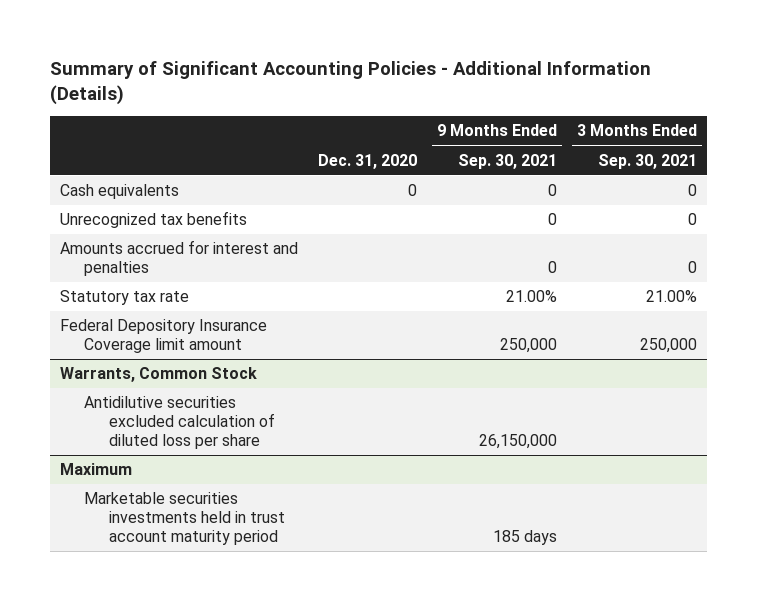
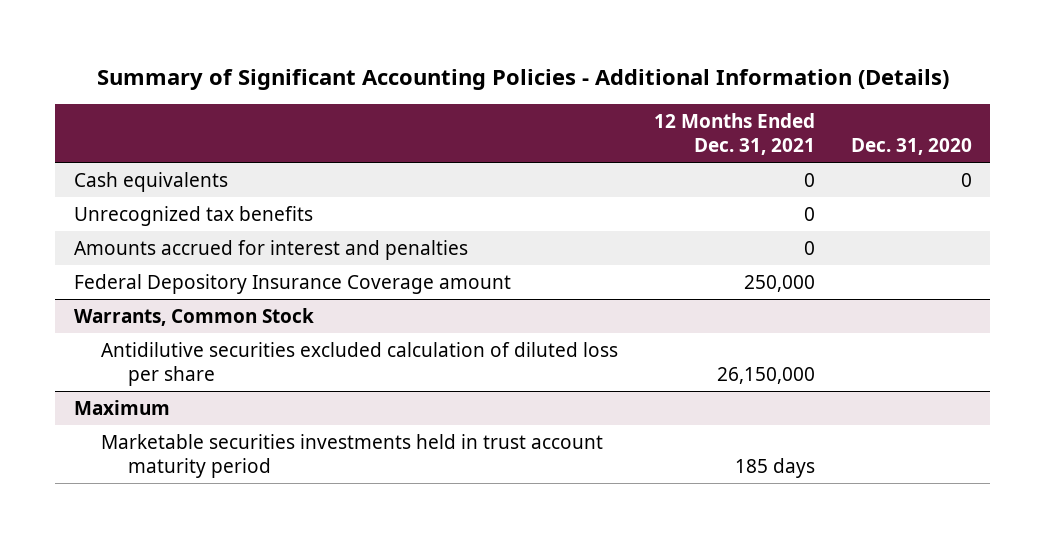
- | Dec. 31, 2020 | 9 Months Ended Sep. 30, 2021 | 3 Months Ended Sep. 30, 2021
+ | 12 Months Ended Dec. 31, 2021 | Dec. 31, 2020
- Statutory tax rate | | 21.00% | 21.00%
- Federal Depository Insurance Coverage limit amount | | 250,000 | 250,000
+ Federal Depository Insurance Coverage amount | 250,000 |

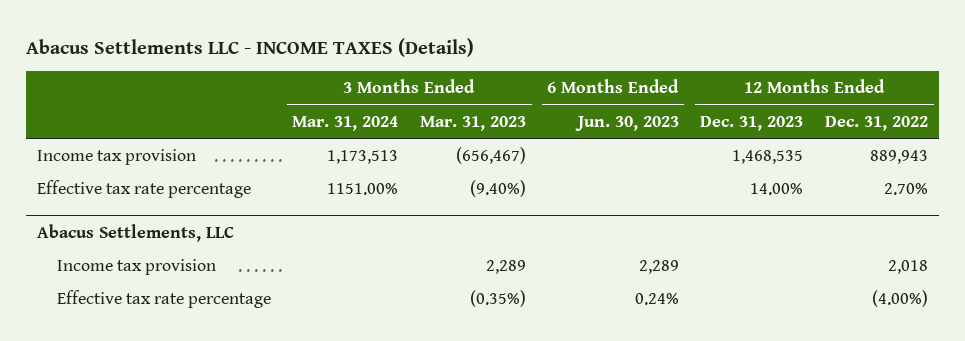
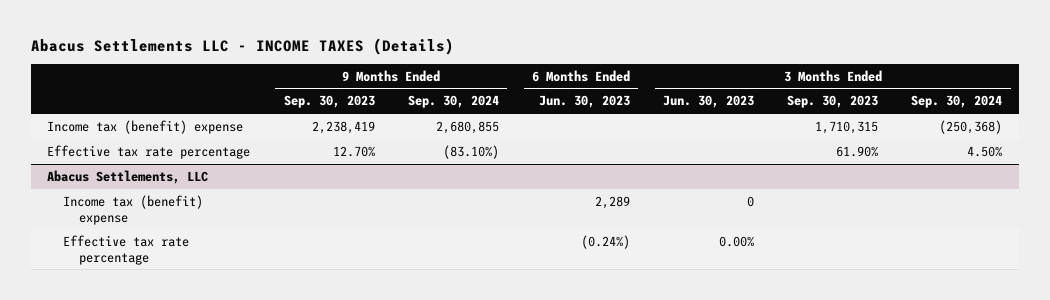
- | 3 Months Ended Mar. 31, 2024 | 3 Months Ended Mar. 31, 2023 | 6 Months Ended Jun. 30, 2023 | 12 Months Ended Dec. 31, 2023 | 12 Months Ended Dec. 31, 2022
+ | 9 Months Ended Sep. 30, 2023 | 9 Months Ended Sep. 30, 2024 | 6 Months Ended Jun. 30, 2023 | 3 Months Ended Jun. 30, 2023 | 3 Months Ended Sep. 30, 2023 | 3 Months Ended Sep. 30, 2024
- Income tax provision | 1,173,513 | (656,467) | | 1,468,535 | 889,943
+ Income tax (benefit) expense | 2,238,419 | 2,680,855 | | | 1,710,315 | (250,368)
@ Abacus Settlements, LLC
- Income tax provision | | 2,289 | 2,289 | | 2,018
- Effective tax rate percentage | | (0.35%) | 0.24% | | (4.00%)
+ Income tax (benefit) expense | | | 2,289 | 0 | |
+ Effective tax rate percentage | | | (0.24%) | 0.00% | |

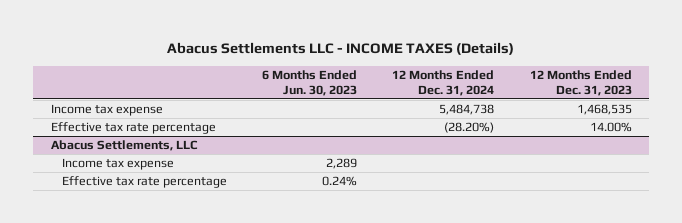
- | 9 Months Ended Sep. 30, 2023 | 9 Months Ended Sep. 30, 2024 | 6 Months Ended Jun. 30, 2023 | 3 Months Ended Jun. 30, 2023 | 3 Months Ended Sep. 30, 2023 | 3 Months Ended Sep. 30, 2024
+ | 6 Months Ended Jun. 30, 2023 | 12 Months Ended Dec. 31, 2024 | 12 Months Ended Dec. 31, 2023
- Income tax (benefit) expense | 2,238,419 | 2,680,855 | | | 1,710,315 | (250,368)
+ Income tax expense | | 5,484,738 | 1,468,535
@ Abacus Settlements, LLC
- Income tax (benefit) expense | | | 2,289 | 0 | |
- Effective tax rate percentage | | | (0.24%) | 0.00% | |
+ Income tax expense | 2,289 | |
+ Effective tax rate percentage | 0.24% | |

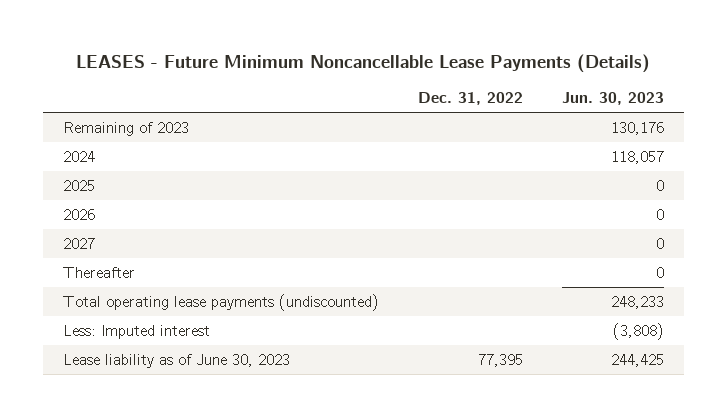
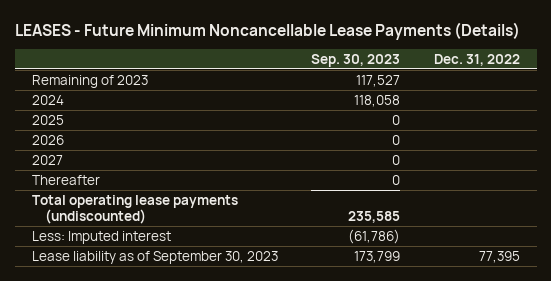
- | Dec. 31, 2022 | Jun. 30, 2023
+ | Sep. 30, 2023 | Dec. 31, 2022
- Lease liability as of June 30, 2023 | 77,395 | 244,425
+ Lease liability as of September 30, 2023 | 173,799 | 77,395

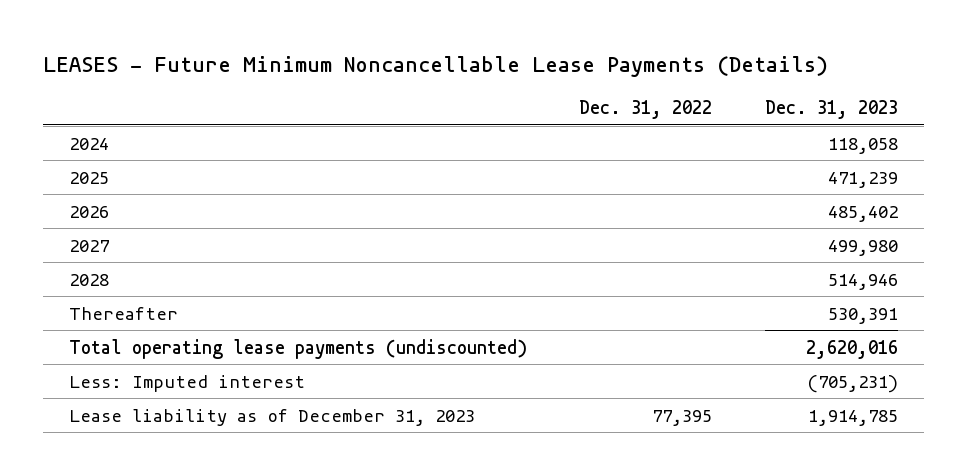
- | Sep. 30, 2023 | Dec. 31, 2022
+ | Dec. 31, 2022 | Dec. 31, 2023
- Remaining of 2023 | 117,527 |
+ 2028 | | 514,946
- Lease liability as of September 30, 2023 | 173,799 | 77,395
+ Lease liability as of December 31, 2023 | 77,395 | 1,914,785

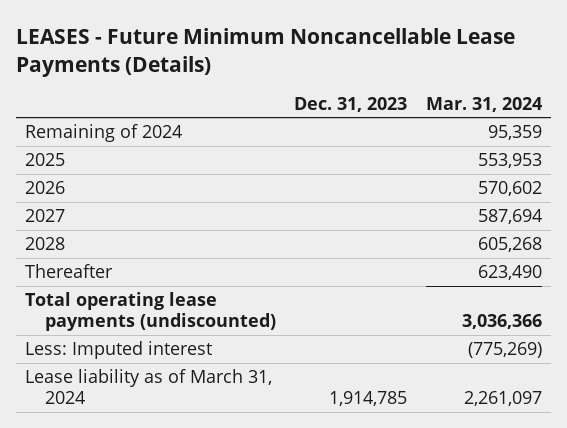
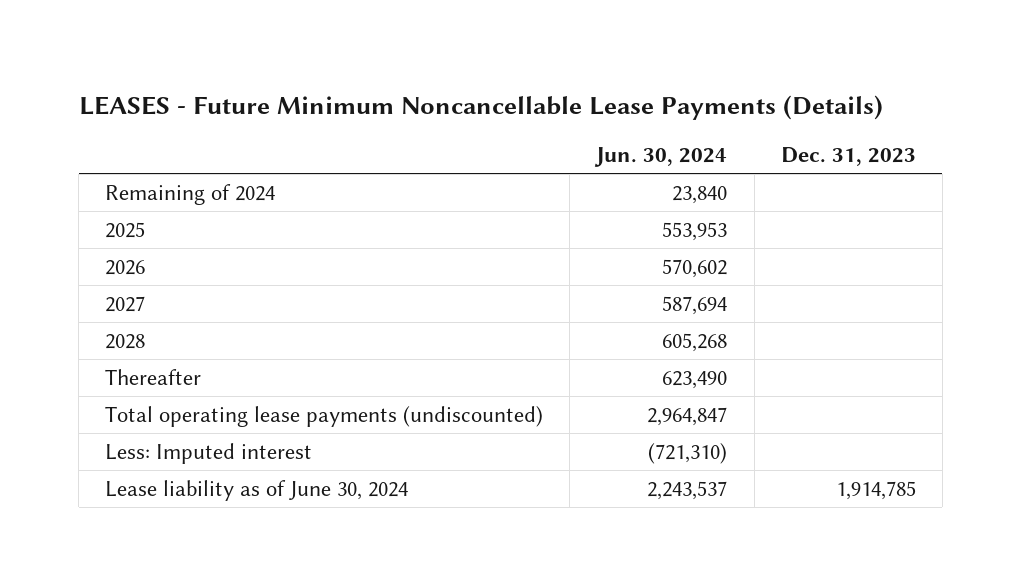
- | Dec. 31, 2023 | Mar. 31, 2024
+ | Jun. 30, 2024 | Dec. 31, 2023
- Lease liability as of March 31, 2024 | 1,914,785 | 2,261,097
+ Lease liability as of June 30, 2024 | 2,243,537 | 1,914,785

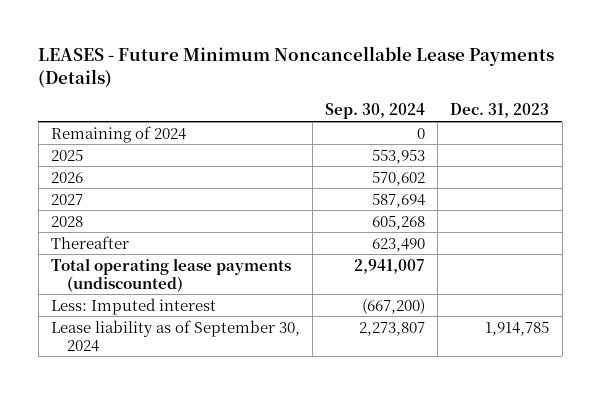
- | Jun. 30, 2024 | Dec. 31, 2023
+ | Sep. 30, 2024 | Dec. 31, 2023
- Lease liability as of June 30, 2024 | 2,243,537 | 1,914,785
+ Lease liability as of September 30, 2024 | 2,273,807 | 1,914,785

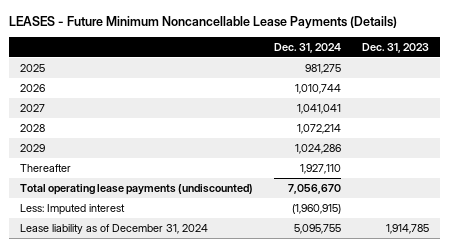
- | Sep. 30, 2024 | Dec. 31, 2023
+ | Dec. 31, 2024 | Dec. 31, 2023
- Remaining of 2024 | 0 |
+ 2029 | 1,024,286 |
- Lease liability as of September 30, 2024 | 2,273,807 | 1,914,785
+ Lease liability as of December 31, 2024 | 5,095,755 | 1,914,785

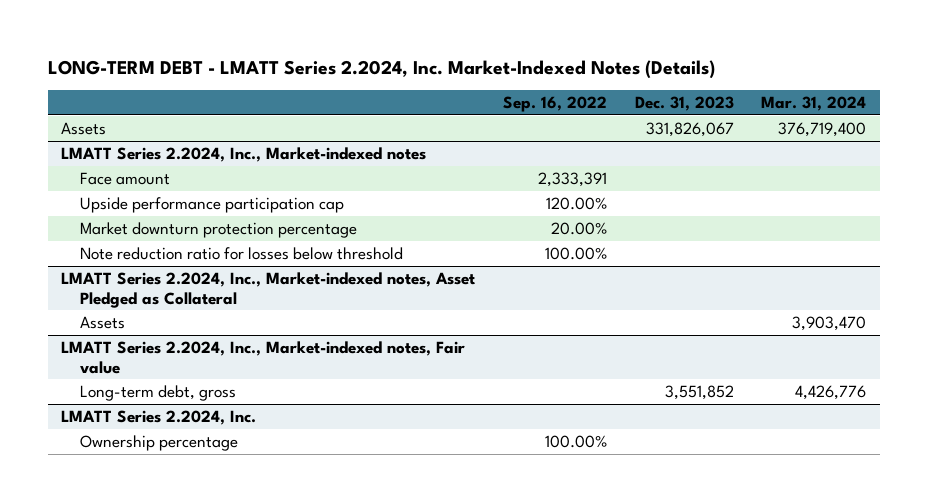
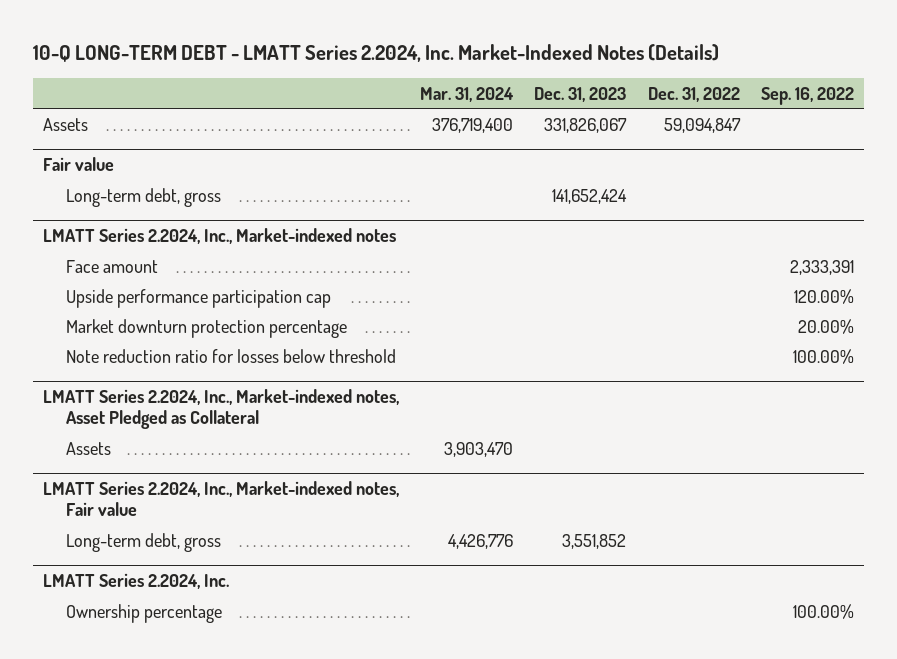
- LONG-TERM DEBT - LMATT Series 2.2024, Inc. Market-Indexed Notes (Details)
+ 10-Q LONG-TERM DEBT - LMATT Series 2.2024, Inc. Market-Indexed Notes (Details)
- | Sep. 16, 2022 | Dec. 31, 2023 | Mar. 31, 2024
+ | Mar. 31, 2024 | Dec. 31, 2023 | Dec. 31, 2022 | Sep. 16, 2022
+ Fair value
+ Long-term debt, gross | | 141,652,424 | |

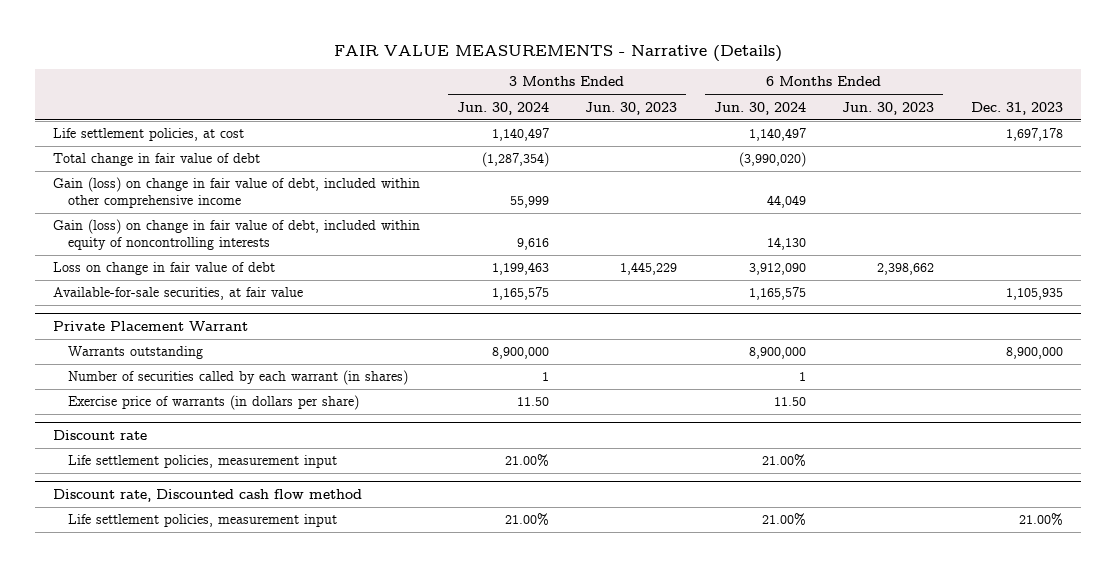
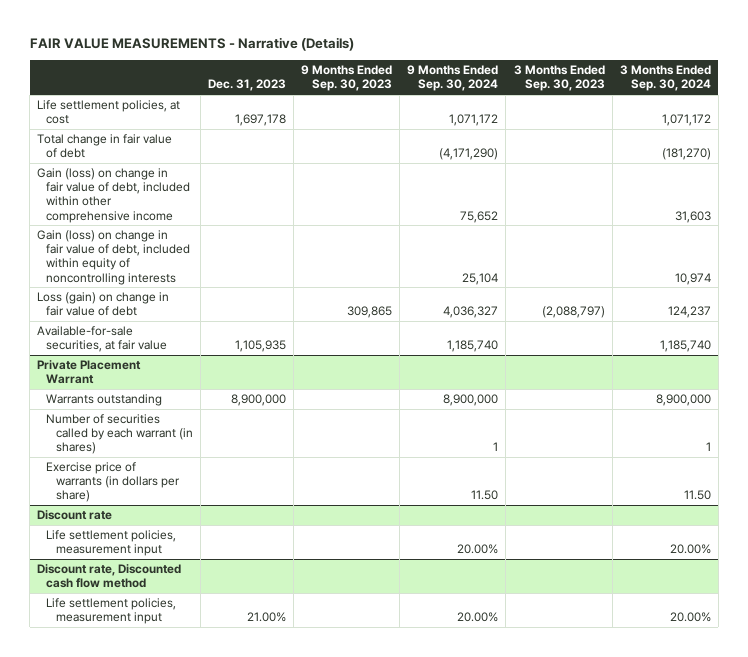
- | 3 Months Ended Jun. 30, 2024 | 3 Months Ended Jun. 30, 2023 | 6 Months Ended Jun. 30, 2024 | 6 Months Ended Jun. 30, 2023 | Dec. 31, 2023
+ | Dec. 31, 2023 | 9 Months Ended Sep. 30, 2023 | 9 Months Ended Sep. 30, 2024 | 3 Months Ended Sep. 30, 2023 | 3 Months Ended Sep. 30, 2024
- Loss on change in fair value of debt | 1,199,463 | 1,445,229 | 3,912,090 | 2,398,662 |
+ Loss (gain) on change in fair value of debt | | 309,865 | 4,036,327 | (2,088,797) | 124,237

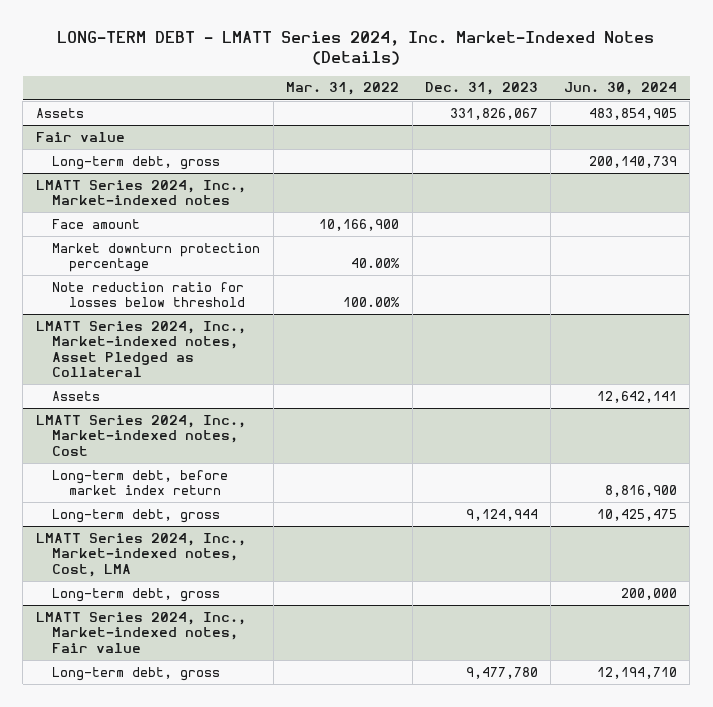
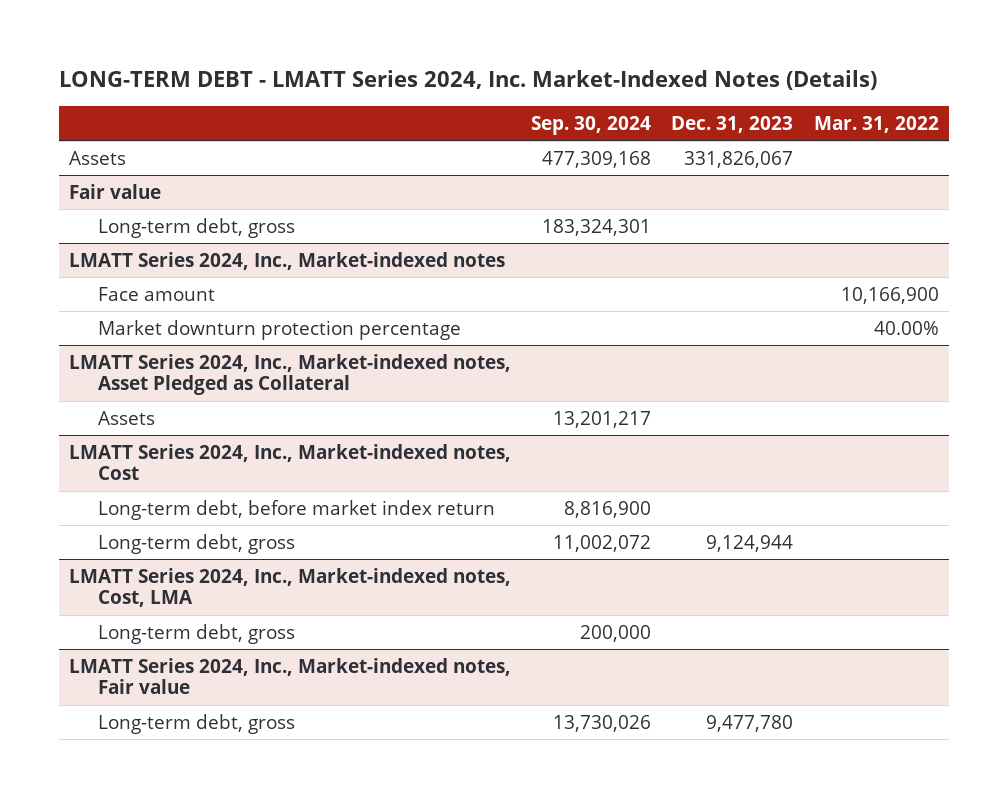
- | Mar. 31, 2022 | Dec. 31, 2023 | Jun. 30, 2024
+ | Sep. 30, 2024 | Dec. 31, 2023 | Mar. 31, 2022
@ LMATT Series 2024, Inc., Market-indexed notes
- Note reduction ratio for losses below threshold | 100.00% | |

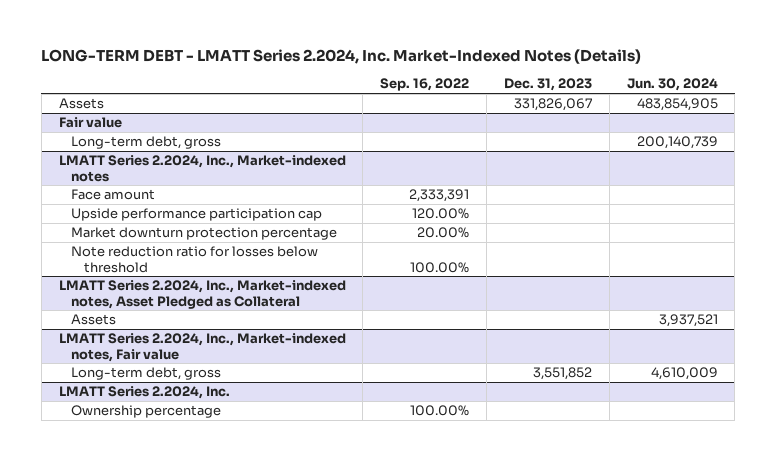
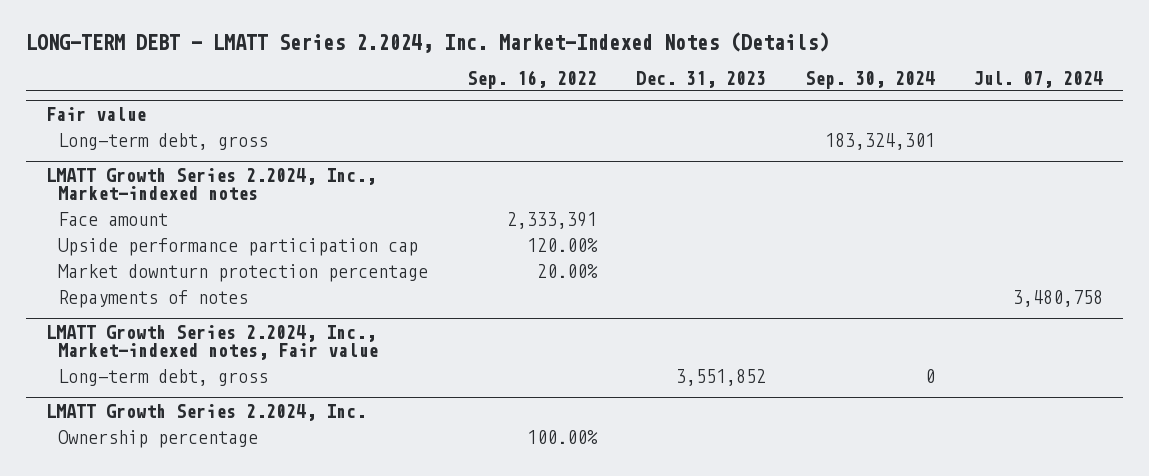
- | Sep. 16, 2022 | Dec. 31, 2023 | Jun. 30, 2024
+ | Sep. 16, 2022 | Dec. 31, 2023 | Sep. 30, 2024 | Jul. 07, 2024
- Assets | | 331,826,067 | 483,854,905
- LMATT Series 2.2024, Inc., Market-indexed notes
+ LMATT Growth Series 2.2024, Inc., Market-indexed notes
- Note reduction ratio for losses below threshold | 100.00% | |
- LMATT Series 2.2024, Inc., Market-indexed notes, Asset Pledged as Collateral
- Assets | | | 3,937,521
- LMATT Series 2.2024, Inc., Market-indexed notes, Fair value
+ Repayments of notes | | | | 3,480,758
+ LMATT Growth Series 2.2024, Inc., Market-indexed notes, Fair value
- LMATT Series 2.2024, Inc.
+ LMATT Growth Series 2.2024, Inc.

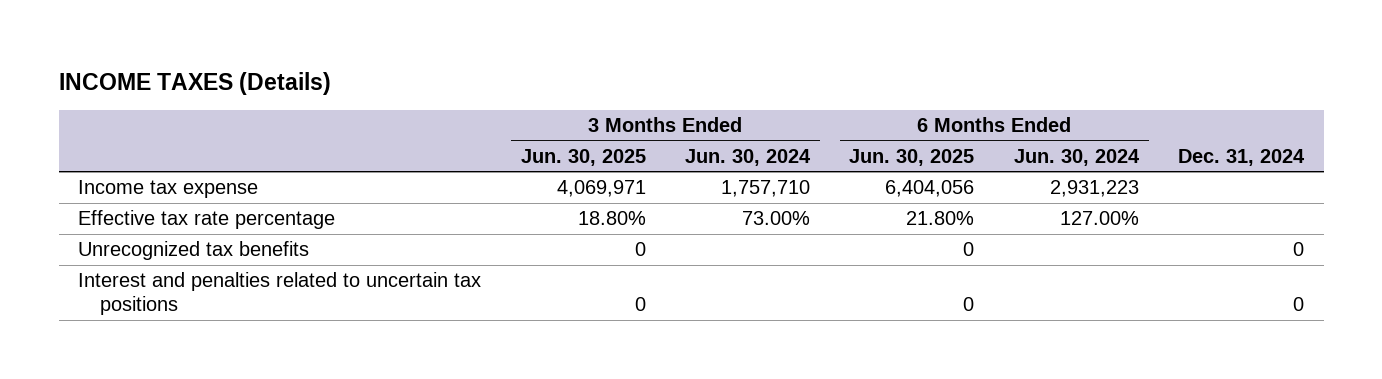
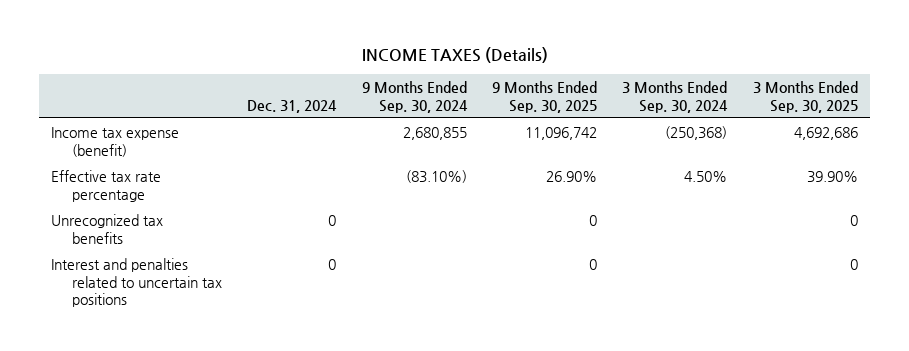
- | 3 Months Ended Jun. 30, 2025 | 3 Months Ended Jun. 30, 2024 | 6 Months Ended Jun. 30, 2025 | 6 Months Ended Jun. 30, 2024 | Dec. 31, 2024
+ | Dec. 31, 2024 | 9 Months Ended Sep. 30, 2024 | 9 Months Ended Sep. 30, 2025 | 3 Months Ended Sep. 30, 2024 | 3 Months Ended Sep. 30, 2025
- Income tax expense | 4,069,971 | 1,757,710 | 6,404,056 | 2,931,223 |
+ Income tax expense (benefit) | | 2,680,855 | 11,096,742 | (250,368) | 4,692,686

